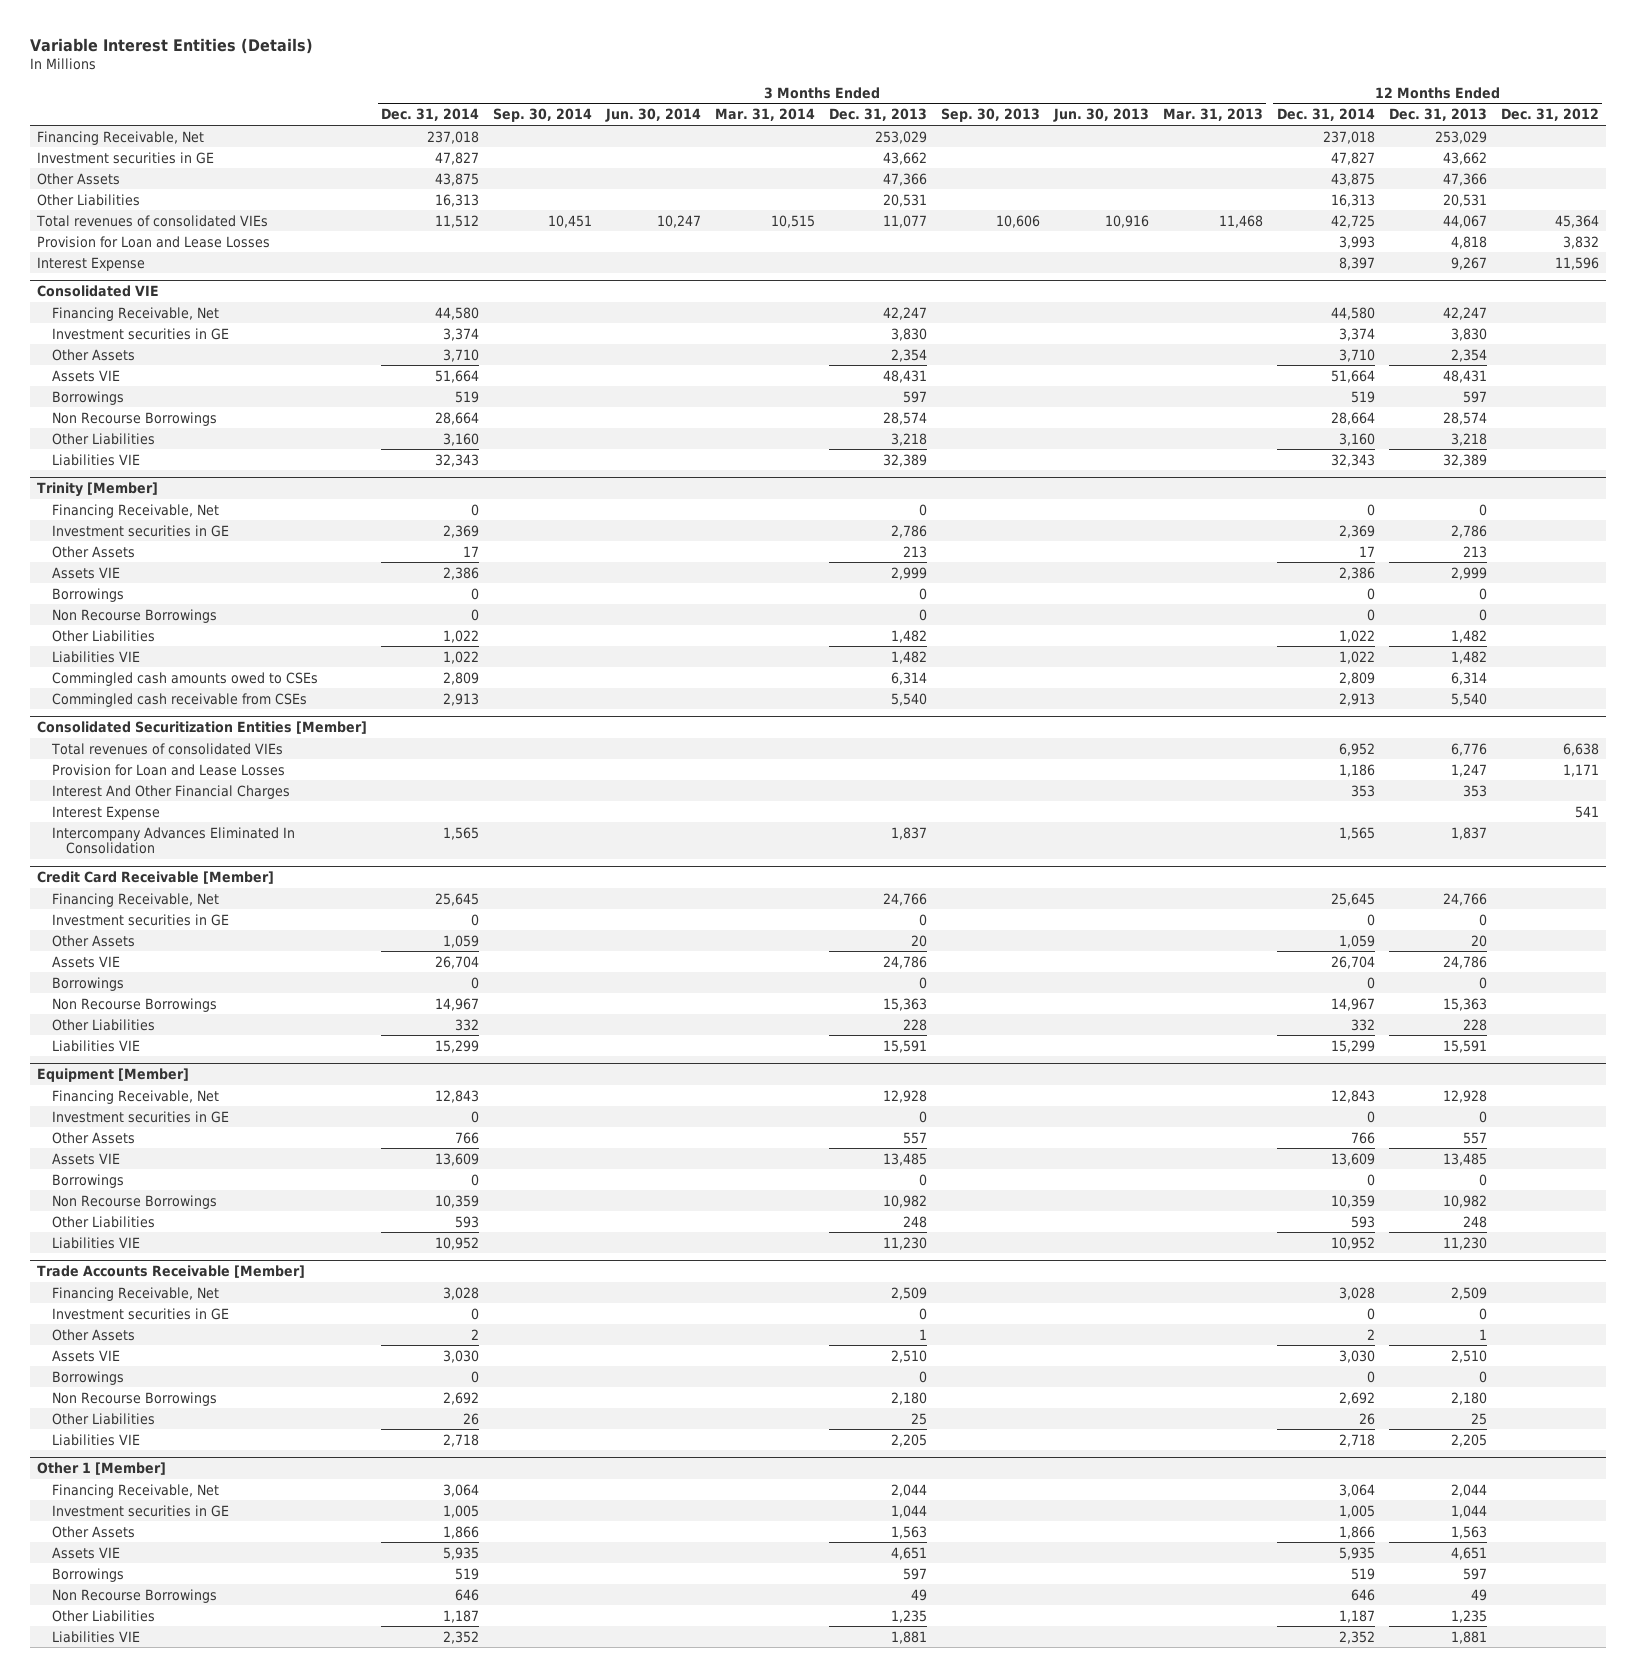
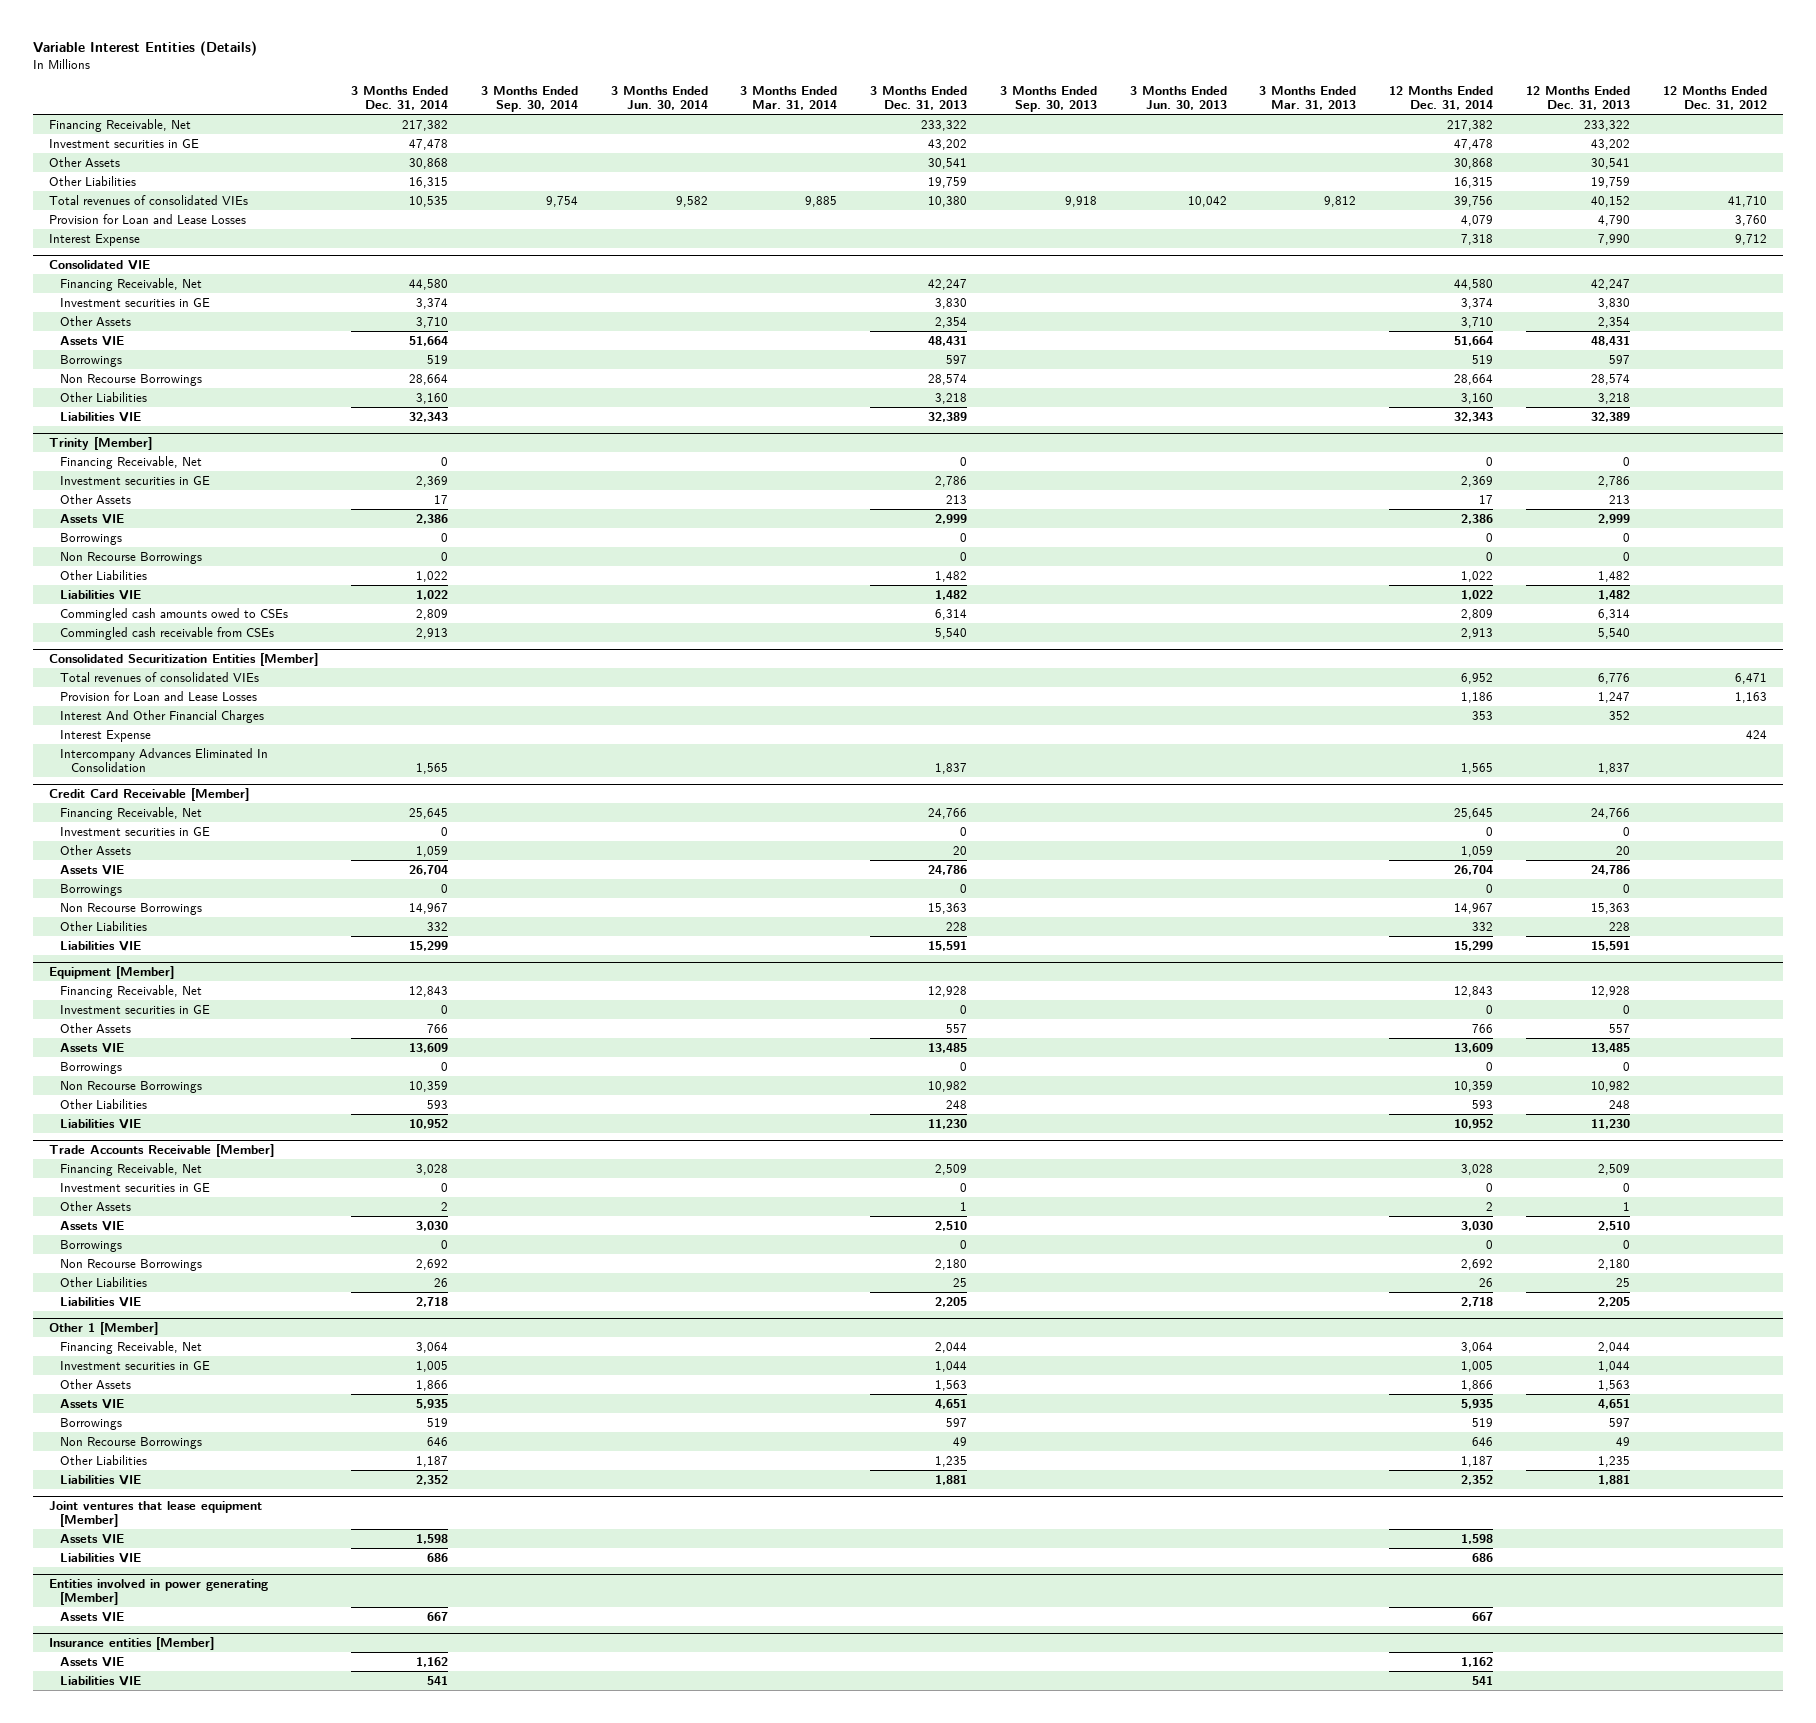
- Financing Receivable, Net | 237,018 | | | | 253,029 | | | | 237,018 | 253,029 |
- Investment securities in GE | 47,827 | | | | 43,662 | | | | 47,827 | 43,662 |
- Other Assets | 43,875 | | | | 47,366 | | | | 43,875 | 47,366 |
- Other Liabilities | 16,313 | | | | 20,531 | | | | 16,313 | 20,531 |
- Total revenues of consolidated VIEs | 11,512 | 10,451 | 10,247 | 10,515 | 11,077 | 10,606 | 10,916 | 11,468 | 42,725 | 44,067 | 45,364
- Provision for Loan and Lease Losses | | | | | | | | | 3,993 | 4,818 | 3,832
- Interest Expense | | | | | | | | | 8,397 | 9,267 | 11,596
+ Financing Receivable, Net | 217,382 | | | | 233,322 | | | | 217,382 | 233,322 |
+ Investment securities in GE | 47,478 | | | | 43,202 | | | | 47,478 | 43,202 |
+ Other Assets | 30,868 | | | | 30,541 | | | | 30,868 | 30,541 |
+ Other Liabilities | 16,315 | | | | 19,759 | | | | 16,315 | 19,759 |
+ Total revenues of consolidated VIEs | 10,535 | 9,754 | 9,582 | 9,885 | 10,380 | 9,918 | 10,042 | 9,812 | 39,756 | 40,152 | 41,710
+ Provision for Loan and Lease Losses | | | | | | | | | 4,079 | 4,790 | 3,760
+ Interest Expense | | | | | | | | | 7,318 | 7,990 | 9,712
@ Consolidated Securitization Entities [Member]
- Total revenues of consolidated VIEs | | | | | | | | | 6,952 | 6,776 | 6,638
- Provision for Loan and Lease Losses | | | | | | | | | 1,186 | 1,247 | 1,171
- Interest And Other Financial Charges | | | | | | | | | 353 | 353 |
- Interest Expense | | | | | | | | | | | 541
+ Total revenues of consolidated VIEs | | | | | | | | | 6,952 | 6,776 | 6,471
+ Provision for Loan and Lease Losses | | | | | | | | | 1,186 | 1,247 | 1,163
+ Interest And Other Financial Charges | | | | | | | | | 353 | 352 |
+ Interest Expense | | | | | | | | | | | 424
+ Joint ventures that lease equipment [Member]
+ Assets VIE | 1,598 | | | | | | | | 1,598 | |
+ Liabilities VIE | 686 | | | | | | | | 686 | |
+ Entities involved in power generating [Member]
+ Assets VIE | 667 | | | | | | | | 667 | |
+ Insurance entities [Member]
+ Assets VIE | 1,162 | | | | | | | | 1,162 | |
+ Liabilities VIE | 541 | | | | | | | | 541 | |

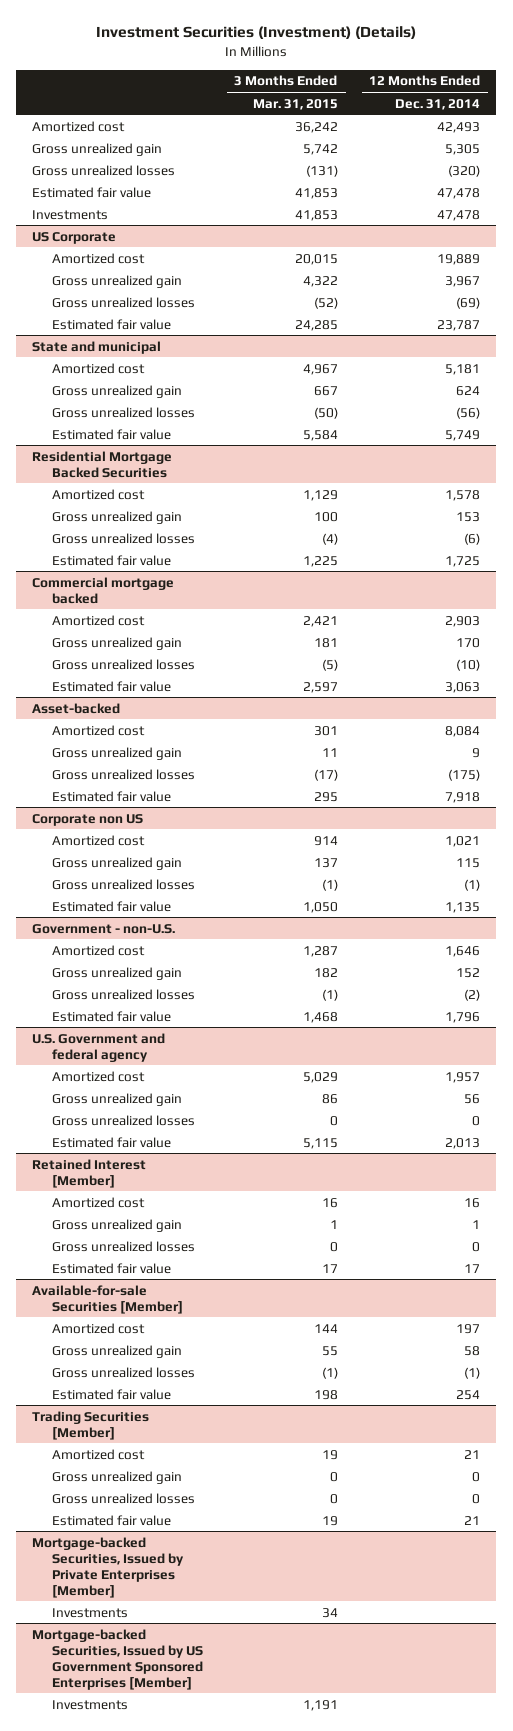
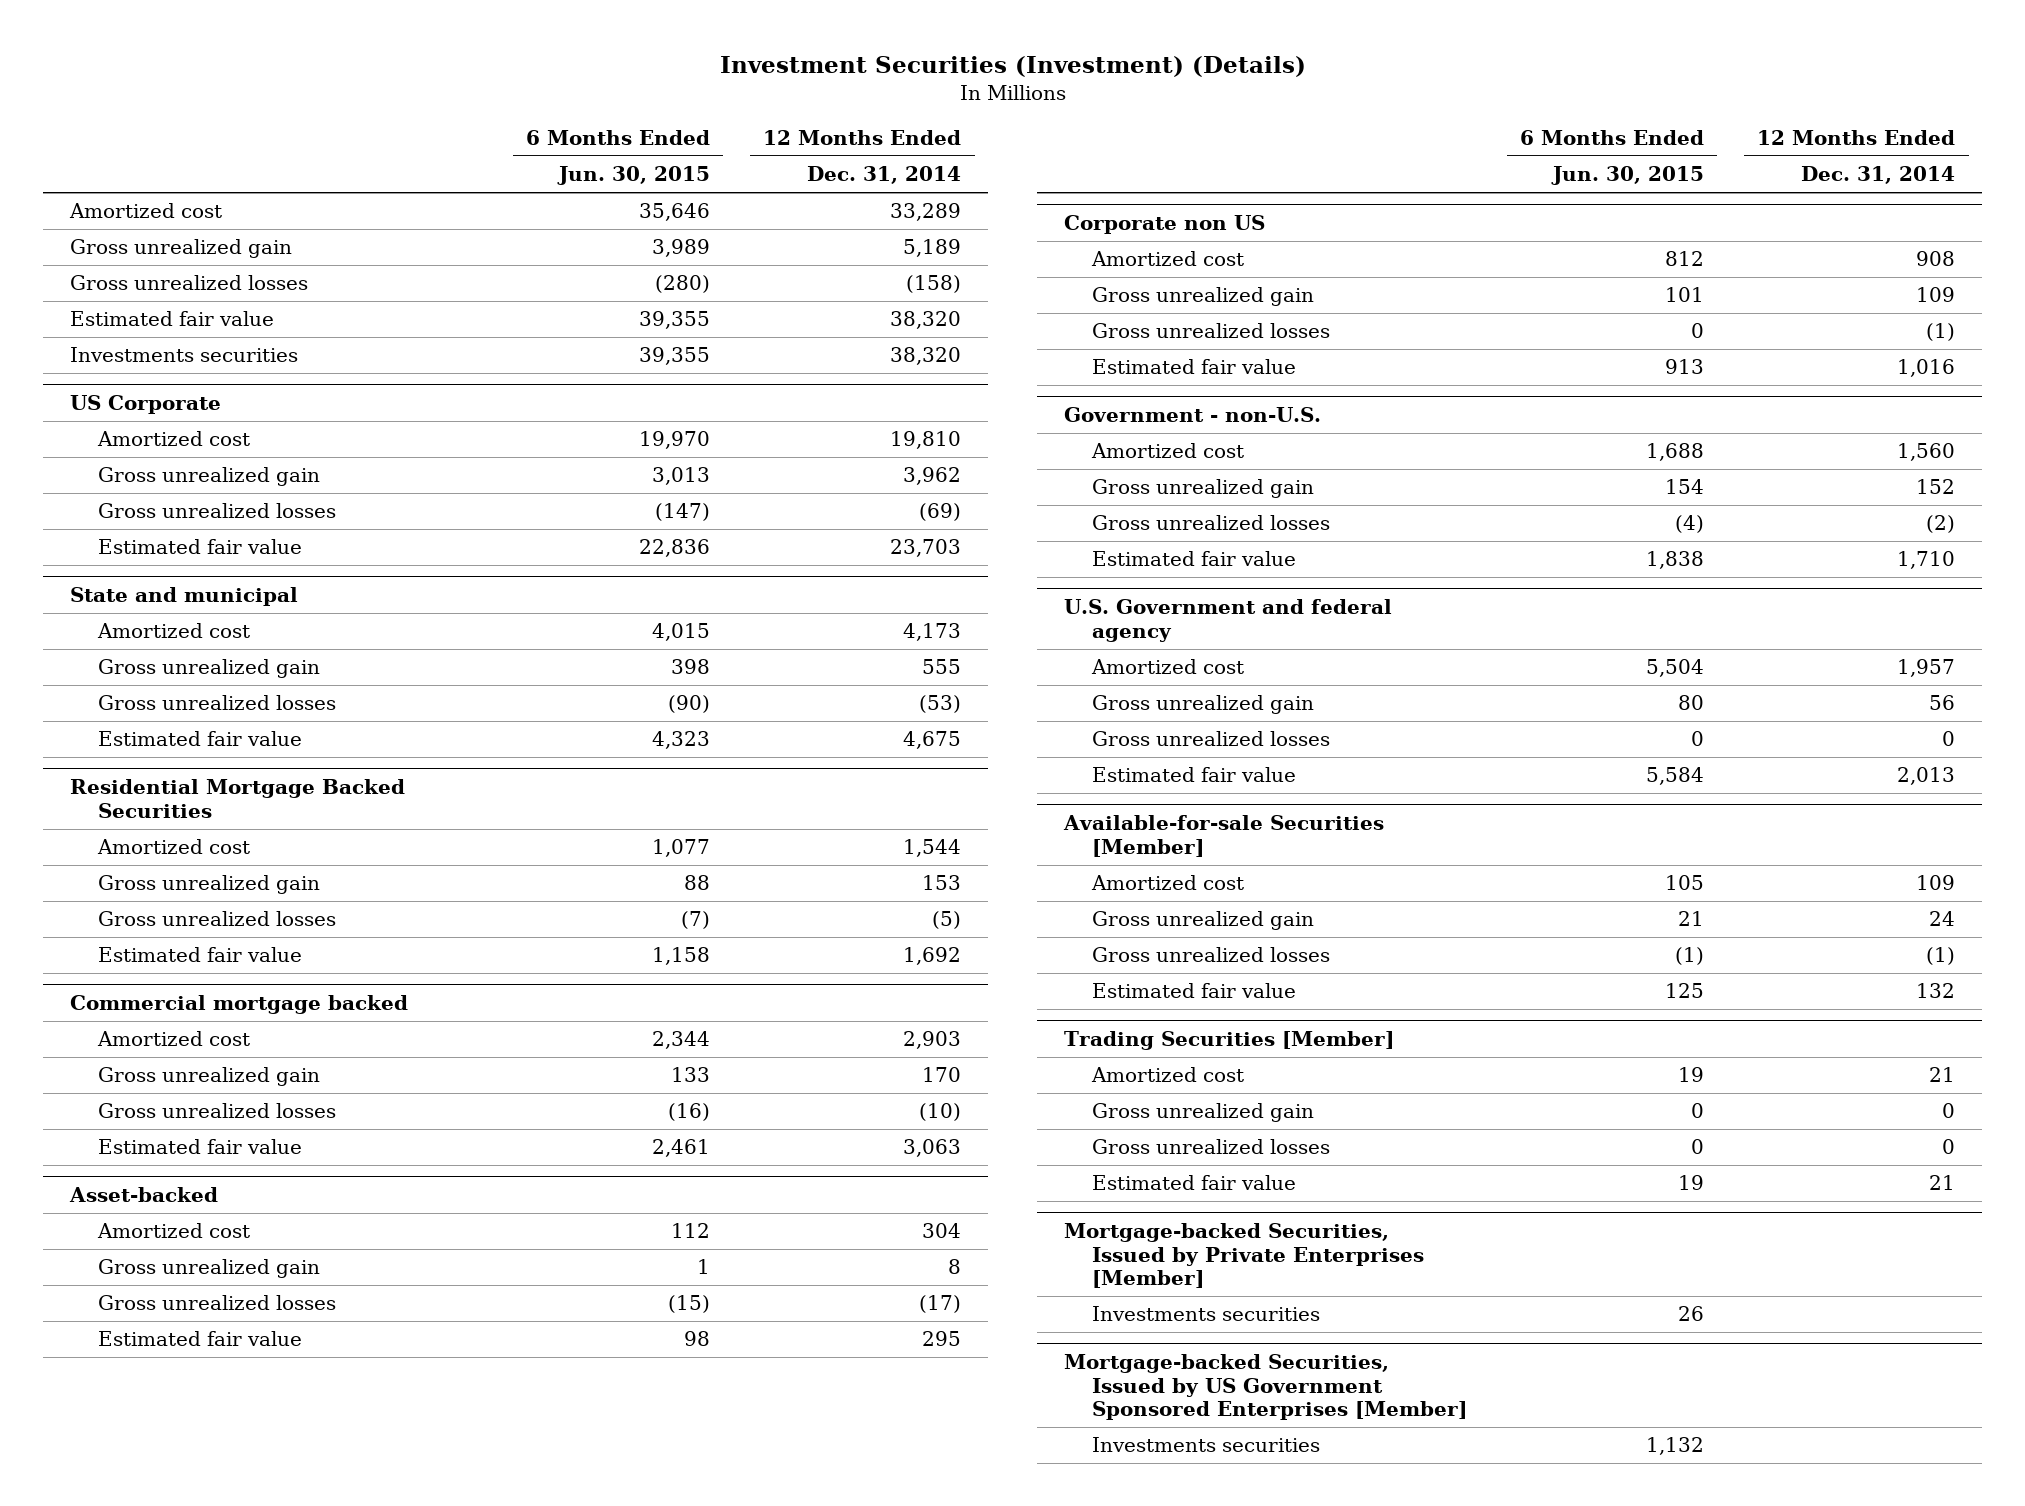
- | 3 Months Ended Mar. 31, 2015 | 12 Months Ended Dec. 31, 2014
+ | 6 Months Ended Jun. 30, 2015 | 12 Months Ended Dec. 31, 2014
- Amortized cost | 36,242 | 42,493
- Gross unrealized gain | 5,742 | 5,305
- Gross unrealized losses | (131) | (320)
- Estimated fair value | 41,853 | 47,478
- Investments | 41,853 | 47,478
+ Amortized cost | 35,646 | 33,289
+ Gross unrealized gain | 3,989 | 5,189
+ Gross unrealized losses | (280) | (158)
+ Estimated fair value | 39,355 | 38,320
+ Investments securities | 39,355 | 38,320
@ US Corporate
- Amortized cost | 20,015 | 19,889
- Gross unrealized gain | 4,322 | 3,967
+ Amortized cost | 19,970 | 19,810
+ Gross unrealized gain | 3,013 | 3,962
- Estimated fair value | 24,285 | 23,787
+ Estimated fair value | 22,836 | 23,703
@ State and municipal
- Amortized cost | 4,967 | 5,181
- Gross unrealized gain | 667 | 624
- Gross unrealized losses | (50) | (56)
- Estimated fair value | 5,584 | 5,749
+ Amortized cost | 4,015 | 4,173
+ Gross unrealized gain | 398 | 555
+ Gross unrealized losses | (90) | (53)
+ Estimated fair value | 4,323 | 4,675
@ Residential Mortgage Backed Securities
- Amortized cost | 1,129 | 1,578
+ Amortized cost | 1,077 | 1,544
- Gross unrealized losses | (4) | (6)
- Estimated fair value | 1,225 | 1,725
+ Gross unrealized losses | (7) | (5)
+ Estimated fair value | 1,158 | 1,692
@ Asset-backed
- Amortized cost | 301 | 8,084
- Gross unrealized gain | 11 | 9
- Gross unrealized losses | (17) | (175)
- Estimated fair value | 295 | 7,918
+ Amortized cost | 112 | 304
+ Gross unrealized gain | 1 | 8
+ Gross unrealized losses | (15) | (17)
+ Estimated fair value | 98 | 295
@ Corporate non US
- Amortized cost | 914 | 1,021
- Gross unrealized gain | 137 | 115
+ Amortized cost | 812 | 908
+ Gross unrealized gain | 101 | 109
- Estimated fair value | 1,050 | 1,135
+ Estimated fair value | 913 | 1,016
@ Government - non-U.S.
- Amortized cost | 1,287 | 1,646
+ Amortized cost | 1,688 | 1,560
- Estimated fair value | 1,468 | 1,796
+ Estimated fair value | 1,838 | 1,710
- Retained Interest [Member]
- Amortized cost | 16 | 16
- Gross unrealized gain | 1 | 1
- Gross unrealized losses | 0 | 0
- Estimated fair value | 17 | 17
@ Available-for-sale Securities [Member]
- Amortized cost | 144 | 197
- Gross unrealized gain | 55 | 58
+ Amortized cost | 105 | 109
+ Gross unrealized gain | 21 | 24
- Estimated fair value | 198 | 254
+ Estimated fair value | 125 | 132
@ Mortgage-backed Securities, Issued by Private Enterprises [Member]
- Investments | 34 |
+ Investments securities | 26 |
@ Mortgage-backed Securities, Issued by US Government Sponsored Enterprises [Member]
- Investments | 1,191 |
+ Investments securities | 1,132 |

